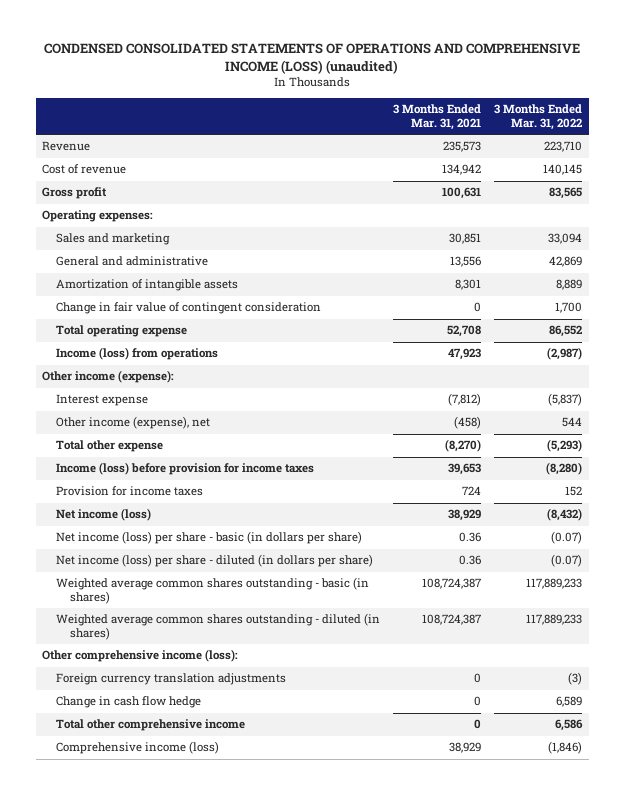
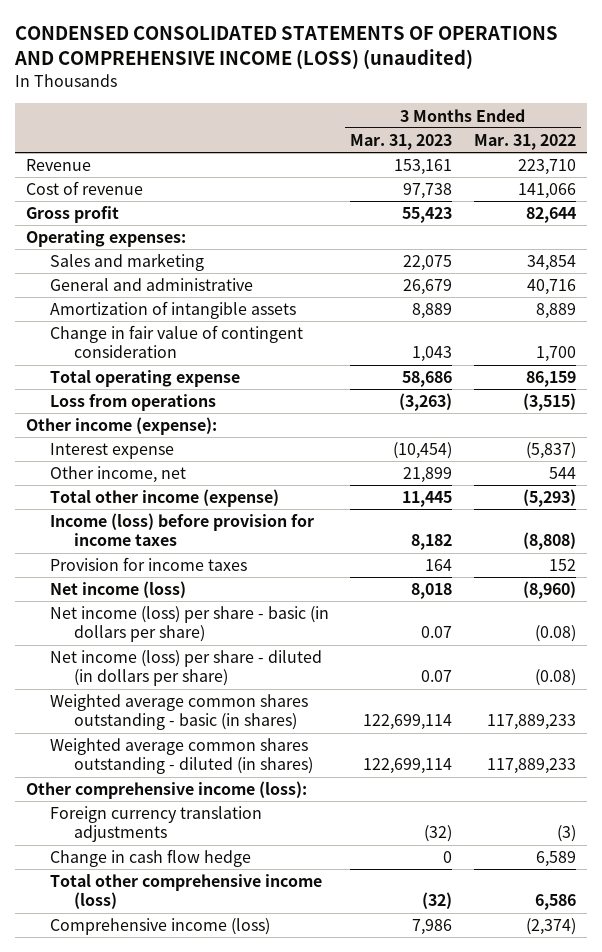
- | 3 Months Ended Mar. 31, 2021 | 3 Months Ended Mar. 31, 2022
+ | 3 Months Ended Mar. 31, 2023 | 3 Months Ended Mar. 31, 2022
- Cost of revenue | 134,942 | 140,145
- Gross profit | 100,631 | 83,565
+ Cost of revenue | 97,738 | 141,066
+ Gross profit | 55,423 | 82,644
- Sales and marketing | 30,851 | 33,094
- General and administrative | 13,556 | 42,869
+ Sales and marketing | 22,075 | 34,854
+ General and administrative | 26,679 | 40,716
- Total operating expense | 52,708 | 86,552
- Income (loss) from operations | 47,923 | (2,987)
+ Total operating expense | 58,686 | 86,159
+ Loss from operations | (3,263) | (3,515)
- Other income (expense), net | (458) | 544
- Total other expense | (8,270) | (5,293)
- Income (loss) before provision for income taxes | 39,653 | (8,280)
+ Other income, net | 21,899 | 544
+ Total other income (expense) | 11,445 | (5,293)
+ Income (loss) before provision for income taxes | 8,182 | (8,808)
- Net income (loss) | 38,929 | (8,432)
- Net income (loss) per share - basic (in dollars per share) | 0.36 | (0.07)
- Net income (loss) per share - diluted (in dollars per share) | 0.36 | (0.07)
+ Net income (loss) | 8,018 | (8,960)
+ Net income (loss) per share - basic (in dollars per share) | 0.07 | (0.08)
+ Net income (loss) per share - diluted (in dollars per share) | 0.07 | (0.08)
- Total other comprehensive income | 0 | 6,586
- Comprehensive income (loss) | 38,929 | (1,846)
+ Total other comprehensive income (loss) | (32) | 6,586
+ Comprehensive income (loss) | 7,986 | (2,374)

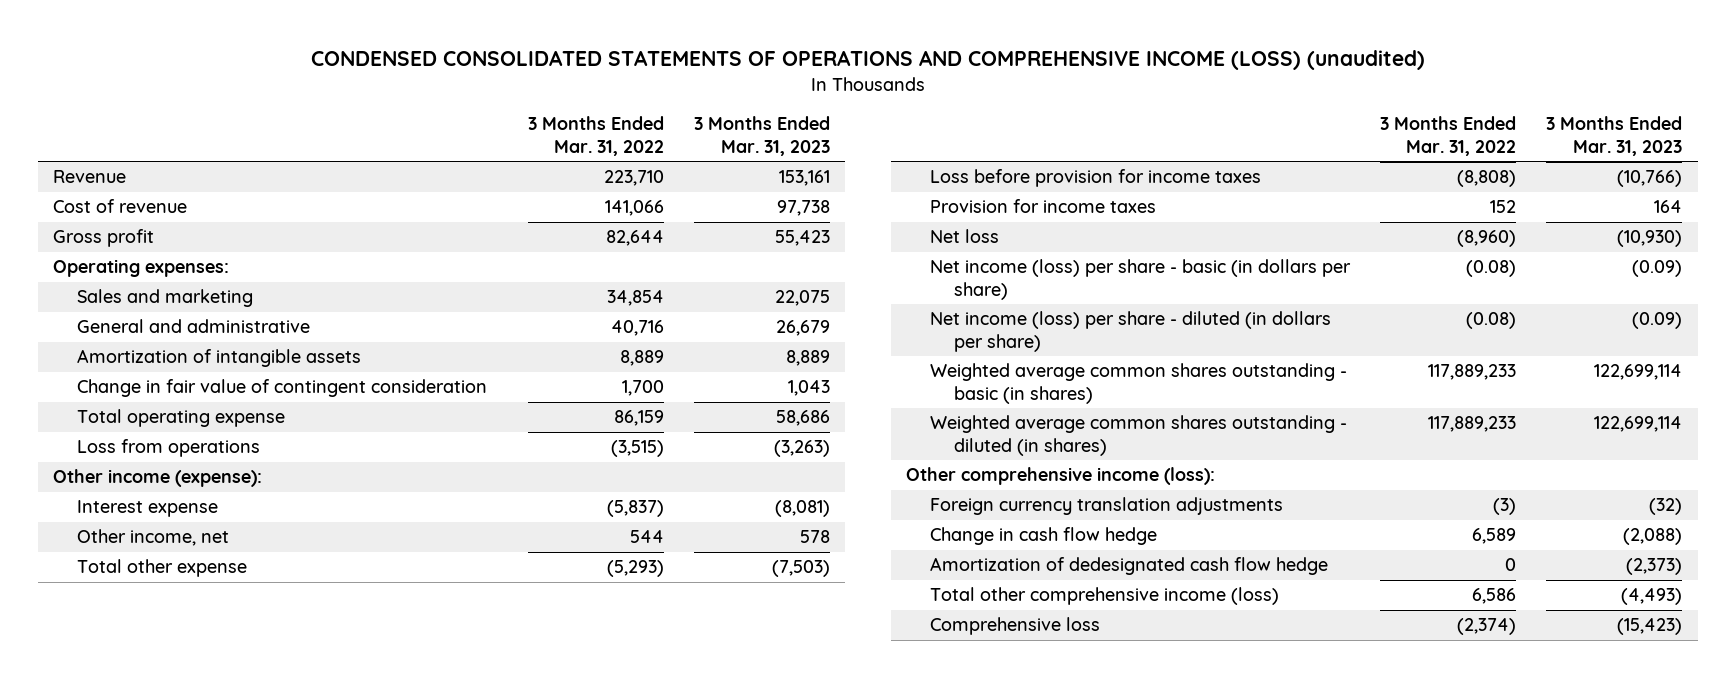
- | 3 Months Ended Mar. 31, 2023 | 3 Months Ended Mar. 31, 2022
+ | 3 Months Ended Mar. 31, 2022 | 3 Months Ended Mar. 31, 2023
- Interest expense | (10,454) | (5,837)
- Other income, net | 21,899 | 544
- Total other income (expense) | 11,445 | (5,293)
- Income (loss) before provision for income taxes | 8,182 | (8,808)
+ Interest expense | (5,837) | (8,081)
+ Other income, net | 544 | 578
+ Total other expense | (5,293) | (7,503)
+ Loss before provision for income taxes | (8,808) | (10,766)
- Net income (loss) | 8,018 | (8,960)
- Net income (loss) per share - basic (in dollars per share) | 0.07 | (0.08)
- Net income (loss) per share - diluted (in dollars per share) | 0.07 | (0.08)
+ Net loss | (8,960) | (10,930)
+ Net income (loss) per share - basic (in dollars per share) | (0.08) | (0.09)
+ Net income (loss) per share - diluted (in dollars per share) | (0.08) | (0.09)
- Change in cash flow hedge | 0 | 6,589
- Total other comprehensive income (loss) | (32) | 6,586
- Comprehensive income (loss) | 7,986 | (2,374)
+ Change in cash flow hedge | 6,589 | (2,088)
+ Amortization of dedesignated cash flow hedge | 0 | (2,373)
+ Total other comprehensive income (loss) | 6,586 | (4,493)
+ Comprehensive loss | (2,374) | (15,423)

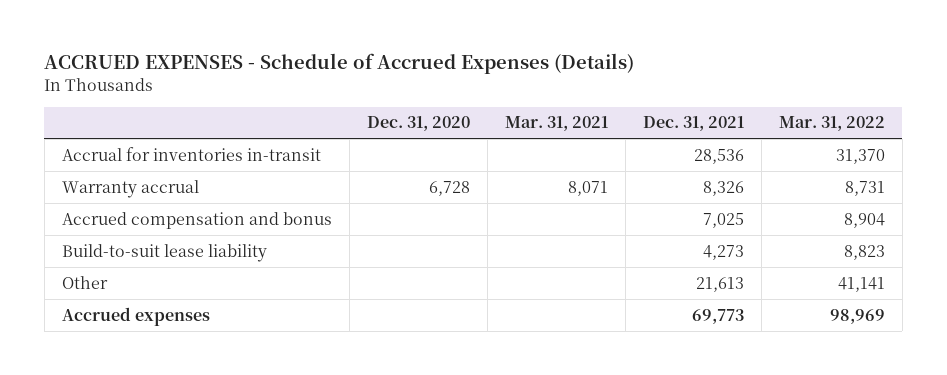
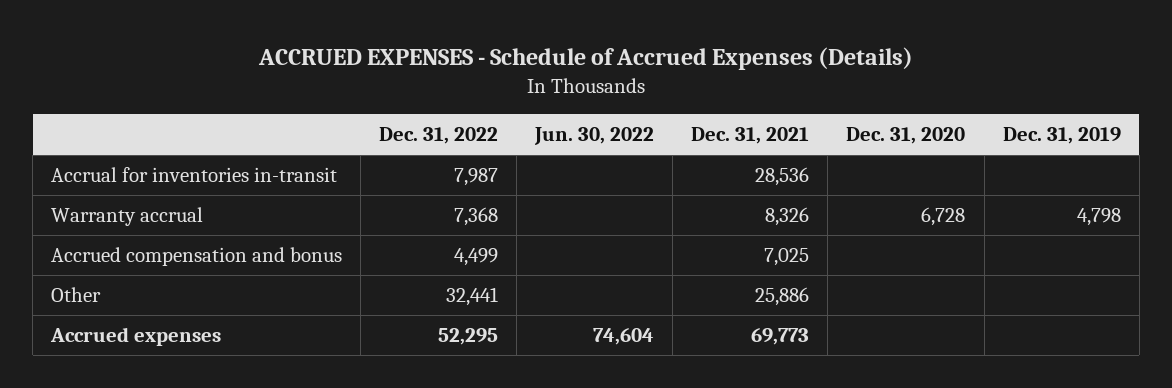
- | Dec. 31, 2020 | Mar. 31, 2021 | Dec. 31, 2021 | Mar. 31, 2022
+ | Dec. 31, 2022 | Jun. 30, 2022 | Dec. 31, 2021 | Dec. 31, 2020 | Dec. 31, 2019
- Build-to-suit lease liability | | | 4,273 | 8,823
- Other | | | 21,613 | 41,141
+ Other | 32,441 | | 25,886 | |

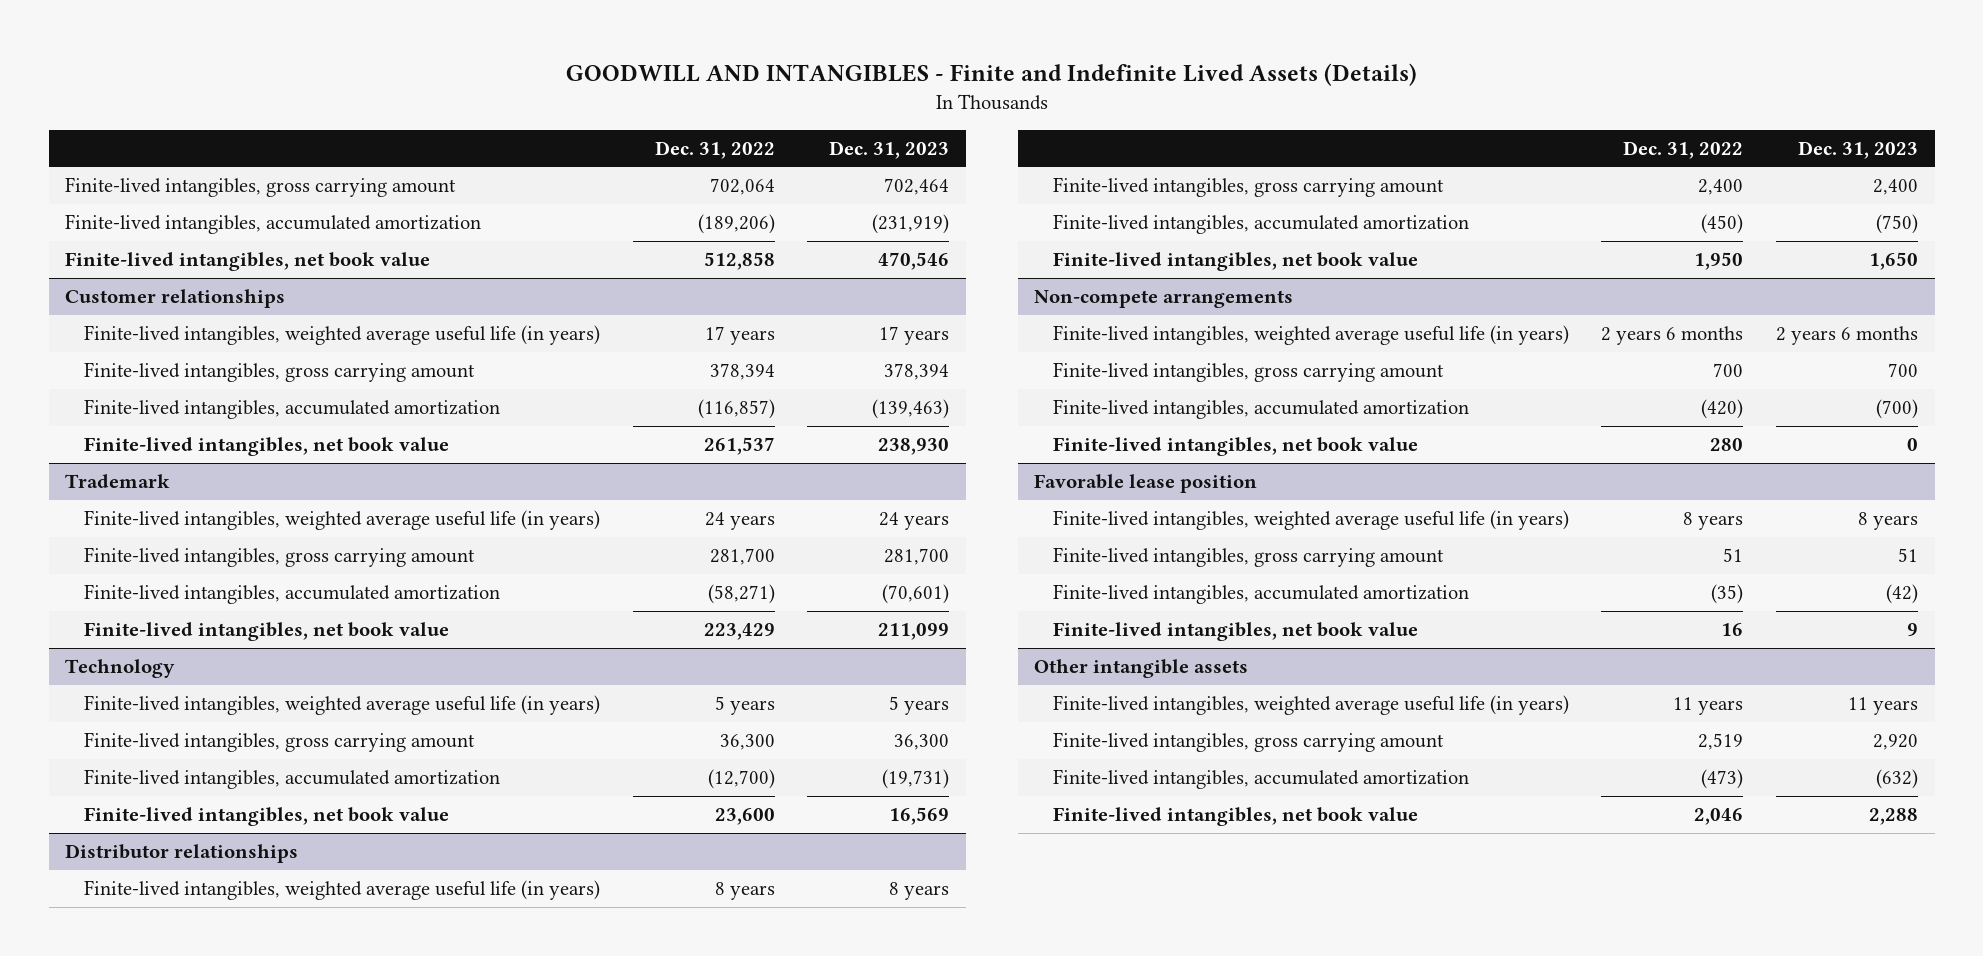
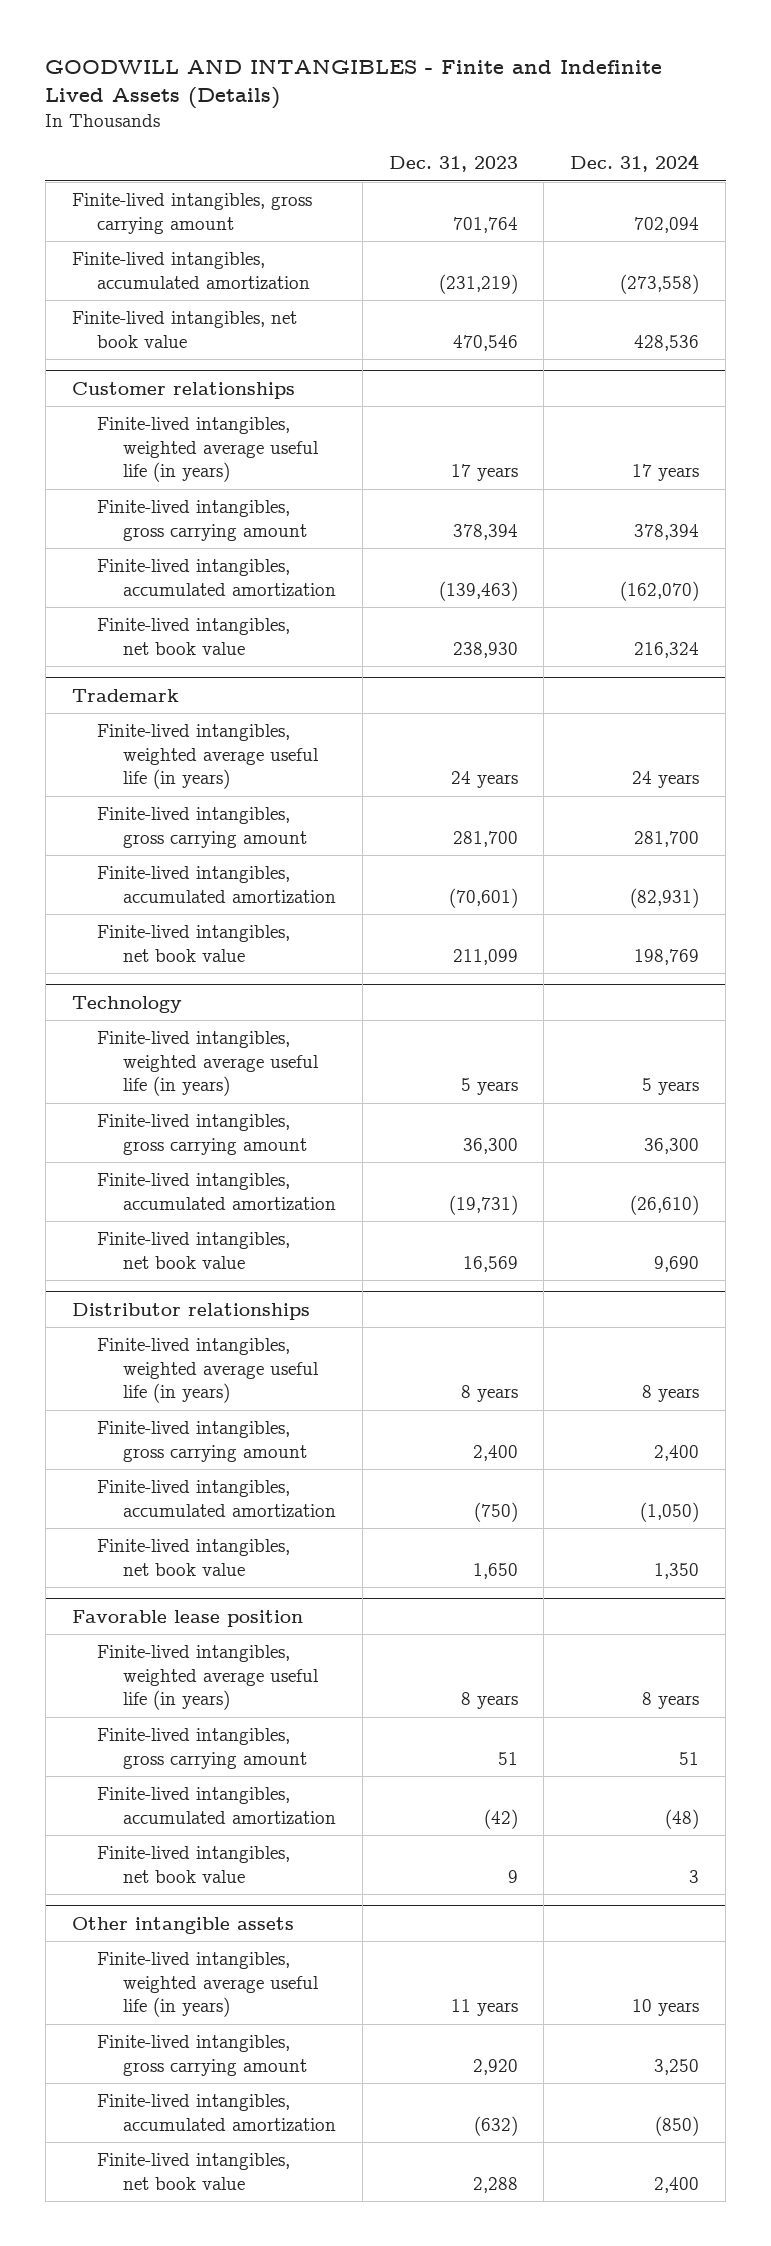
- | Dec. 31, 2022 | Dec. 31, 2023
+ | Dec. 31, 2023 | Dec. 31, 2024
- Finite-lived intangibles, gross carrying amount | 702,064 | 702,464
- Finite-lived intangibles, accumulated amortization | (189,206) | (231,919)
+ Finite-lived intangibles, gross carrying amount | 701,764 | 702,094
+ Finite-lived intangibles, accumulated amortization | (231,219) | (273,558)
- Non-compete arrangements
- Finite-lived intangibles, weighted average useful life (in years) | 2 years 6 months | 2 years 6 months
- Finite-lived intangibles, gross carrying amount | 700 | 700
- Finite-lived intangibles, accumulated amortization | (420) | (700)
- Finite-lived intangibles, net book value | 280 | 0

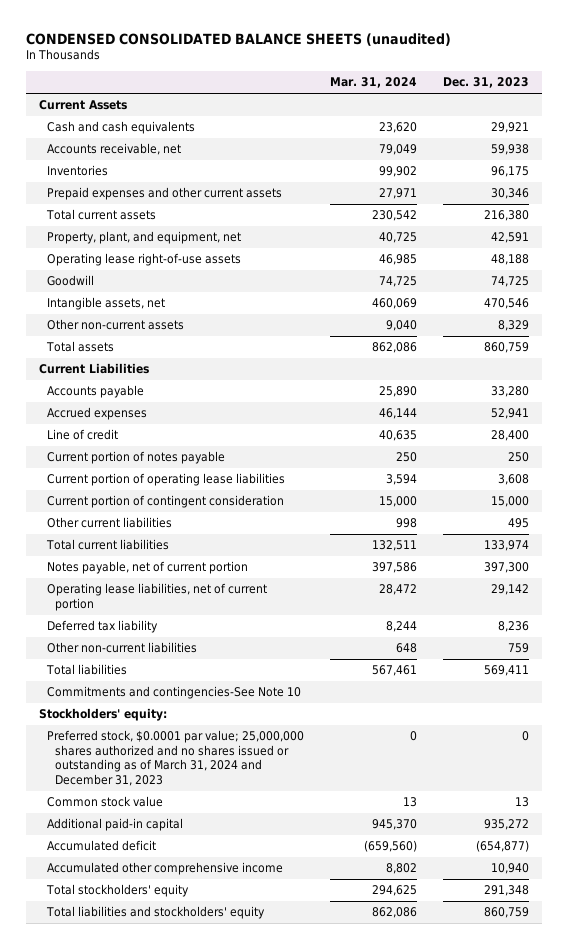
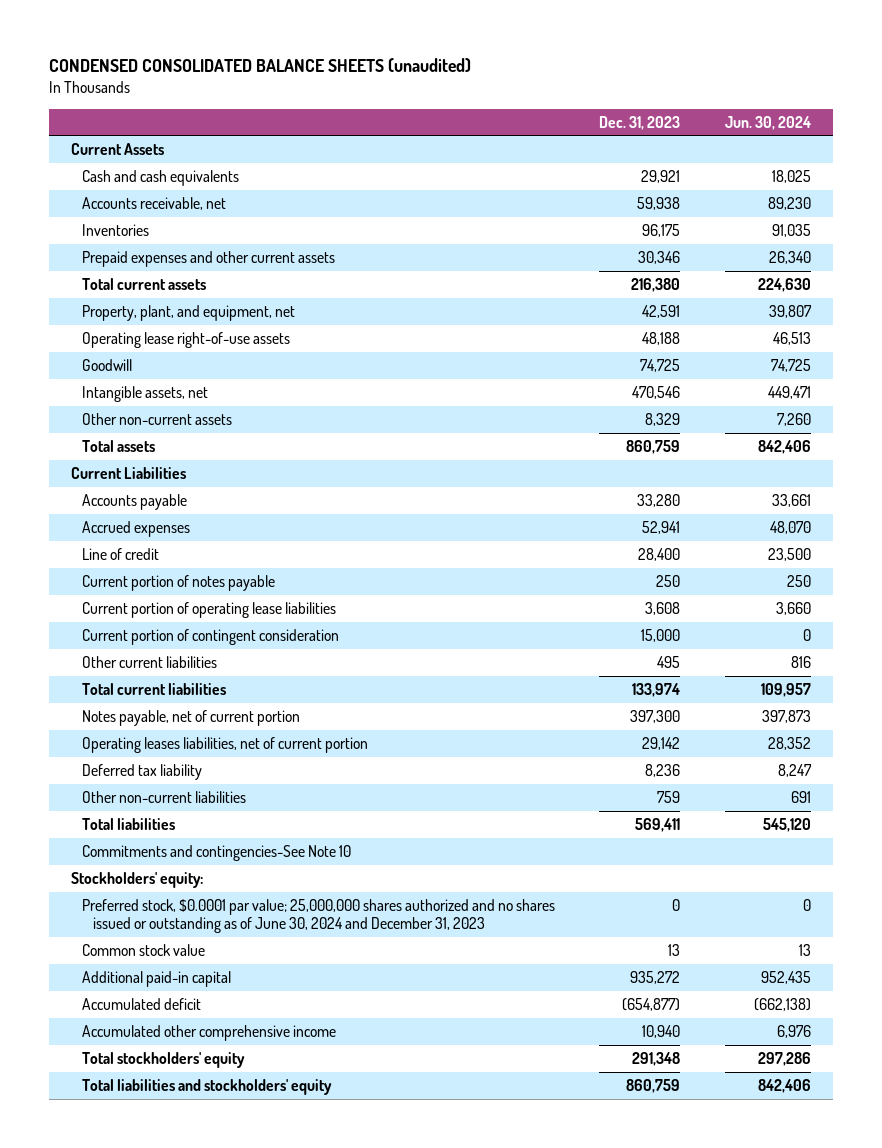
- | Mar. 31, 2024 | Dec. 31, 2023
+ | Dec. 31, 2023 | Jun. 30, 2024
- Operating lease liabilities, net of current portion | 28,472 | 29,142
+ Operating leases liabilities, net of current portion | 29,142 | 28,352
- Preferred stock, $0.0001 par value; 25,000,000 shares authorized and no shares issued or outstanding as of March 31, 2024 and December 31, 2023 | 0 | 0
+ Preferred stock, $0.0001 par value; 25,000,000 shares authorized and no shares issued or outstanding as of June 30, 2024 and December 31, 2023 | 0 | 0

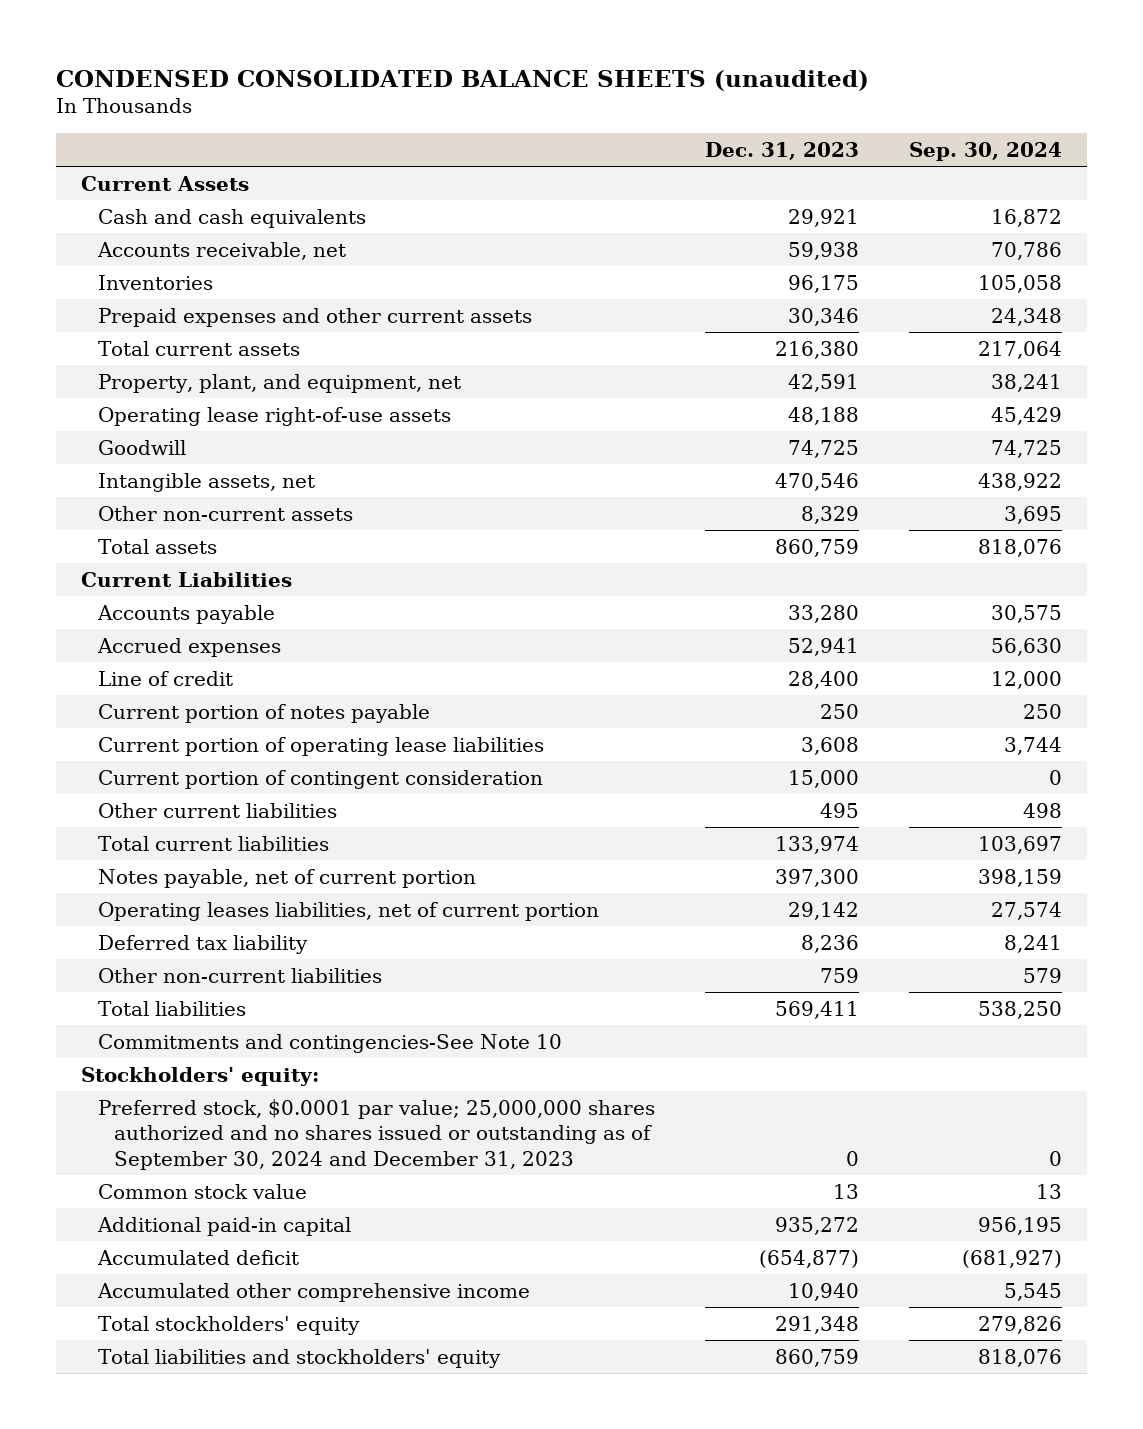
- | Dec. 31, 2023 | Jun. 30, 2024
+ | Dec. 31, 2023 | Sep. 30, 2024
- Preferred stock, $0.0001 par value; 25,000,000 shares authorized and no shares issued or outstanding as of June 30, 2024 and December 31, 2023 | 0 | 0
+ Preferred stock, $0.0001 par value; 25,000,000 shares authorized and no shares issued or outstanding as of September 30, 2024 and December 31, 2023 | 0 | 0

